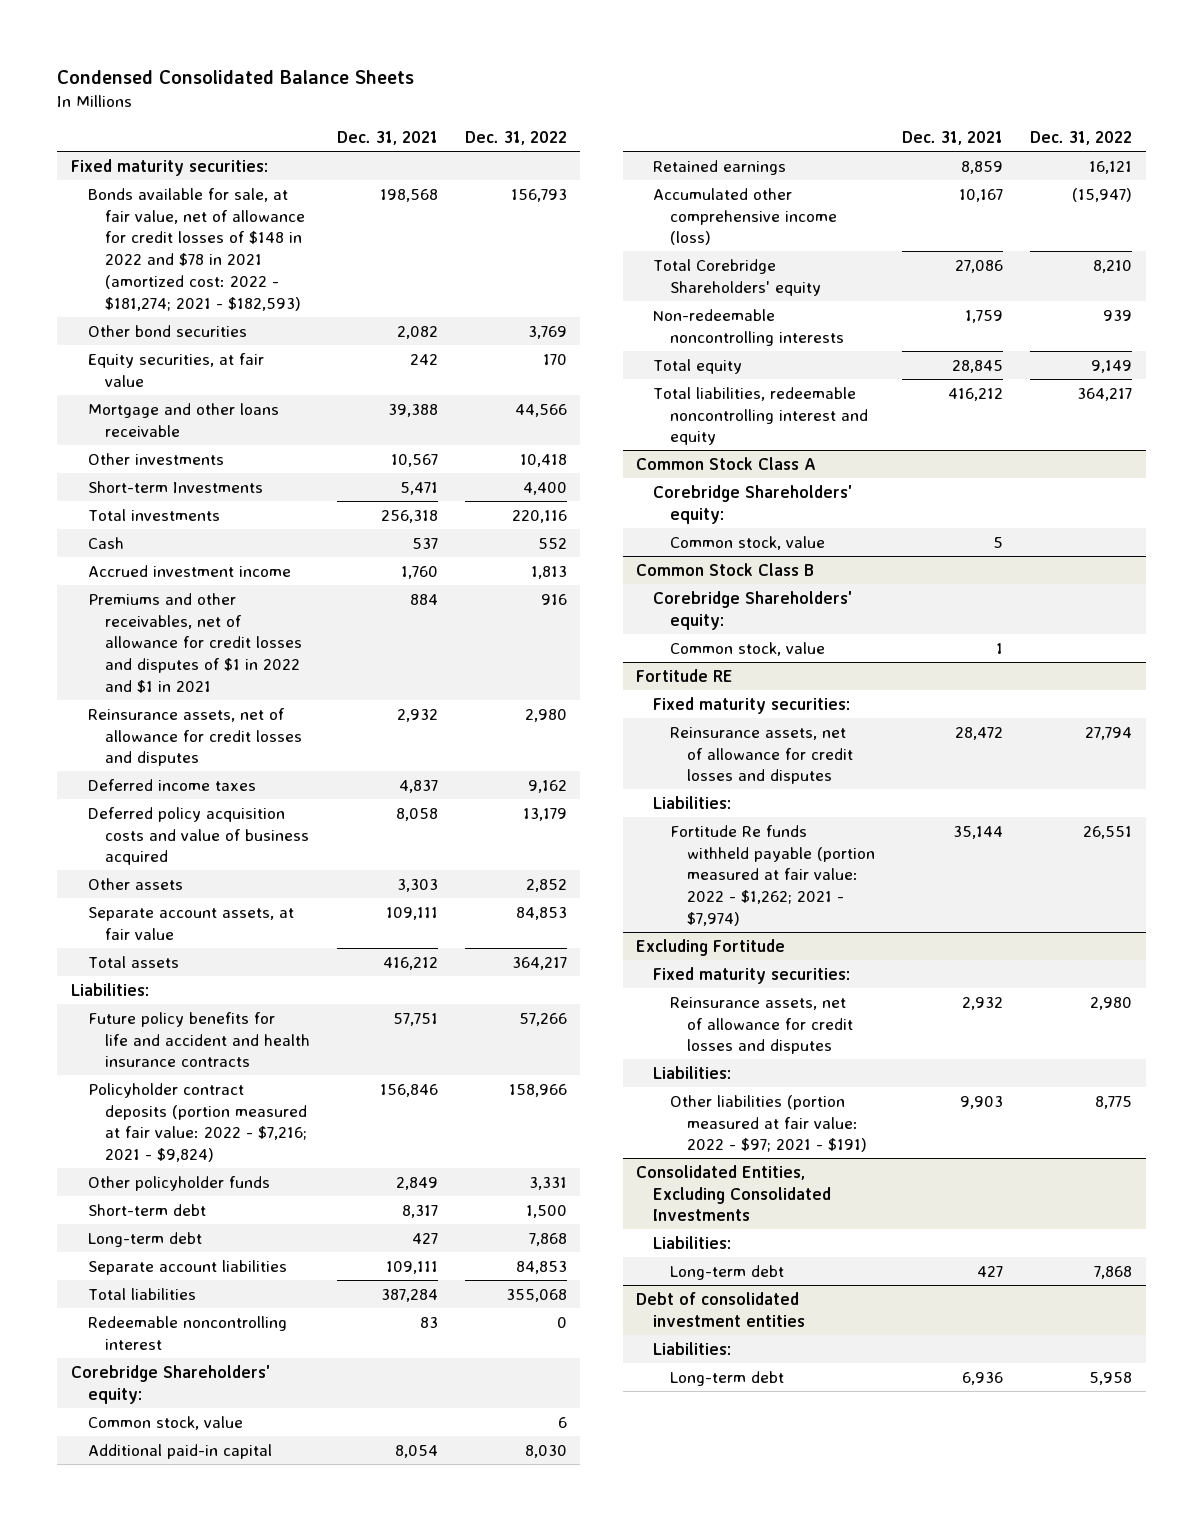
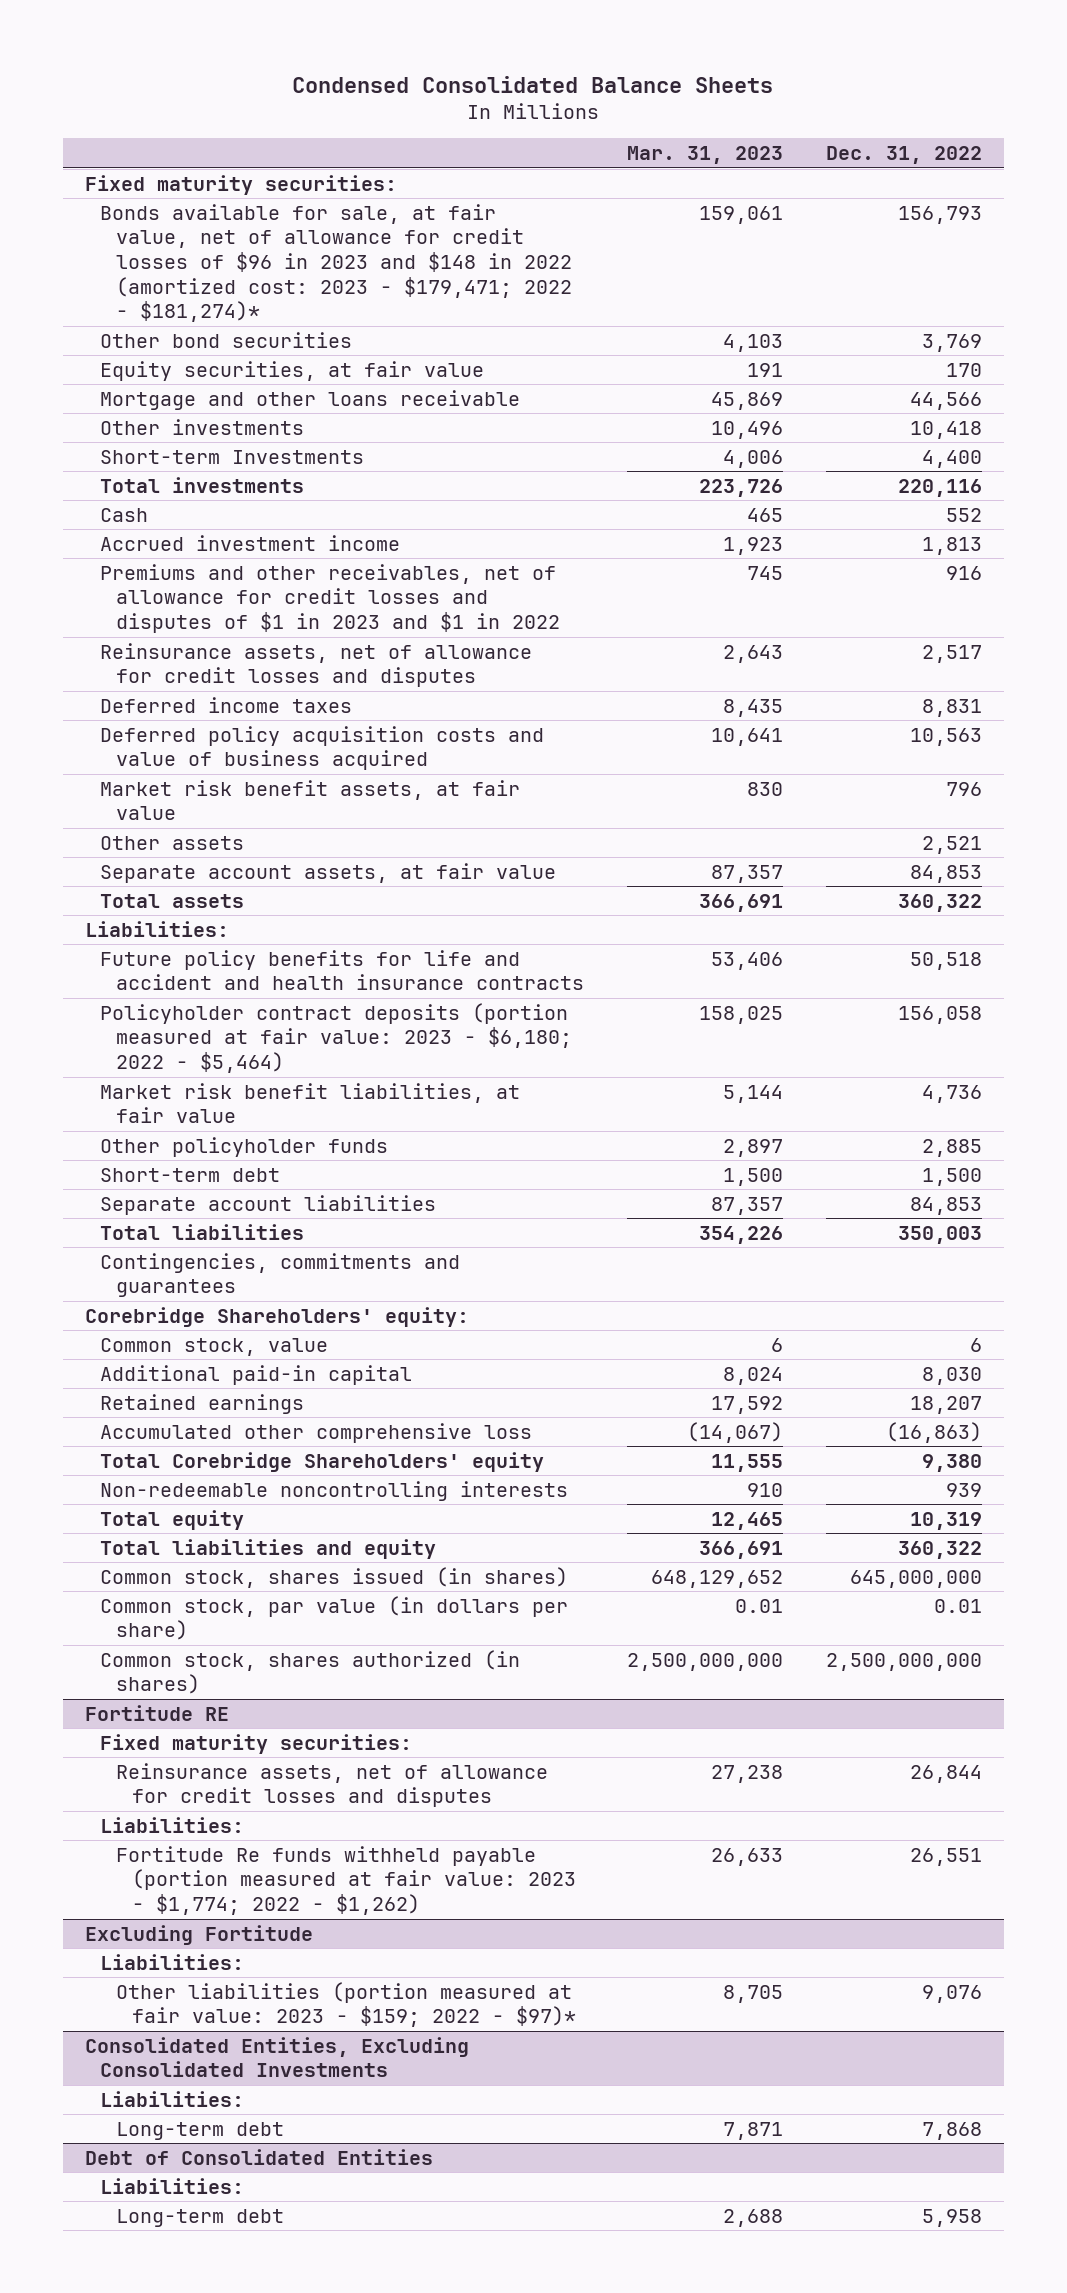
- | Dec. 31, 2021 | Dec. 31, 2022
+ | Mar. 31, 2023 | Dec. 31, 2022
- Bonds available for sale, at fair value, net of allowance for credit losses of $148 in 2022 and $78 in 2021 (amortized cost: 2022 - $181,274; 2021 - $182,593) | 198,568 | 156,793
+ Bonds available for sale, at fair value, net of allowance for credit losses of $96 in 2023 and $148 in 2022 (amortized cost: 2023 - $179,471; 2022 - $181,274)* | 159,061 | 156,793
- Premiums and other receivables, net of allowance for credit losses and disputes of $1 in 2022 and $1 in 2021 | 884 | 916
- Reinsurance assets, net of allowance for credit losses and disputes | 2,932 | 2,980
- Deferred income taxes | 4,837 | 9,162
- Deferred policy acquisition costs and value of business acquired | 8,058 | 13,179
- Other assets | 3,303 | 2,852
+ Premiums and other receivables, net of allowance for credit losses and disputes of $1 in 2023 and $1 in 2022 | 745 | 916
+ Reinsurance assets, net of allowance for credit losses and disputes | 2,643 | 2,517
+ Deferred income taxes | 8,435 | 8,831
+ Deferred policy acquisition costs and value of business acquired | 10,641 | 10,563
+ Market risk benefit assets, at fair value | 830 | 796
+ Other assets | | 2,521
- Total assets | 416,212 | 364,217
+ Total assets | 366,691 | 360,322
- Future policy benefits for life and accident and health insurance contracts | 57,751 | 57,266
- Policyholder contract deposits (portion measured at fair value: 2022 - $7,216; 2021 - $9,824) | 156,846 | 158,966
- Other policyholder funds | 2,849 | 3,331
+ Future policy benefits for life and accident and health insurance contracts | 53,406 | 50,518
+ Policyholder contract deposits (portion measured at fair value: 2023 - $6,180; 2022 - $5,464) | 158,025 | 156,058
+ Market risk benefit liabilities, at fair value | 5,144 | 4,736
+ Other policyholder funds | 2,897 | 2,885
- Long-term debt | 427 | 7,868
- Total liabilities | 387,284 | 355,068
- Redeemable noncontrolling interest | 83 | 0
+ Total liabilities | 354,226 | 350,003
+ Contingencies, commitments and guarantees
- Retained earnings | 8,859 | 16,121
- Accumulated other comprehensive income (loss) | 10,167 | (15,947)
- Total Corebridge Shareholders' equity | 27,086 | 8,210
+ Retained earnings | 17,592 | 18,207
+ Accumulated other comprehensive loss | (14,067) | (16,863)
+ Total Corebridge Shareholders' equity | 11,555 | 9,380
- Total equity | 28,845 | 9,149
- Total liabilities, redeemable noncontrolling interest and equity | 416,212 | 364,217
- Common Stock Class A
- Corebridge Shareholders' equity:
- Common stock, value | 5 |
- Common Stock Class B
- Corebridge Shareholders' equity:
- Common stock, value | 1 |
+ Total equity | 12,465 | 10,319
+ Total liabilities and equity | 366,691 | 360,322
+ Common stock, shares issued (in shares) | 648,129,652 | 645,000,000
+ Common stock, par value (in dollars per share) | 0.01 | 0.01
+ Common stock, shares authorized (in shares) | 2,500,000,000 | 2,500,000,000
@ Fortitude RE
- Reinsurance assets, net of allowance for credit losses and disputes | 28,472 | 27,794
+ Reinsurance assets, net of allowance for credit losses and disputes | 27,238 | 26,844
- Fortitude Re funds withheld payable (portion measured at fair value: 2022 - $1,262; 2021 - $7,974) | 35,144 | 26,551
+ Fortitude Re funds withheld payable (portion measured at fair value: 2023 - $1,774; 2022 - $1,262) | 26,633 | 26,551
@ Excluding Fortitude
- Fixed maturity securities:
- Reinsurance assets, net of allowance for credit losses and disputes | 2,932 | 2,980
- Other liabilities (portion measured at fair value: 2022 - $97; 2021 - $191) | 9,903 | 8,775
+ Other liabilities (portion measured at fair value: 2023 - $159; 2022 - $97)* | 8,705 | 9,076
- Debt of consolidated investment entities
+ Debt of Consolidated Entities

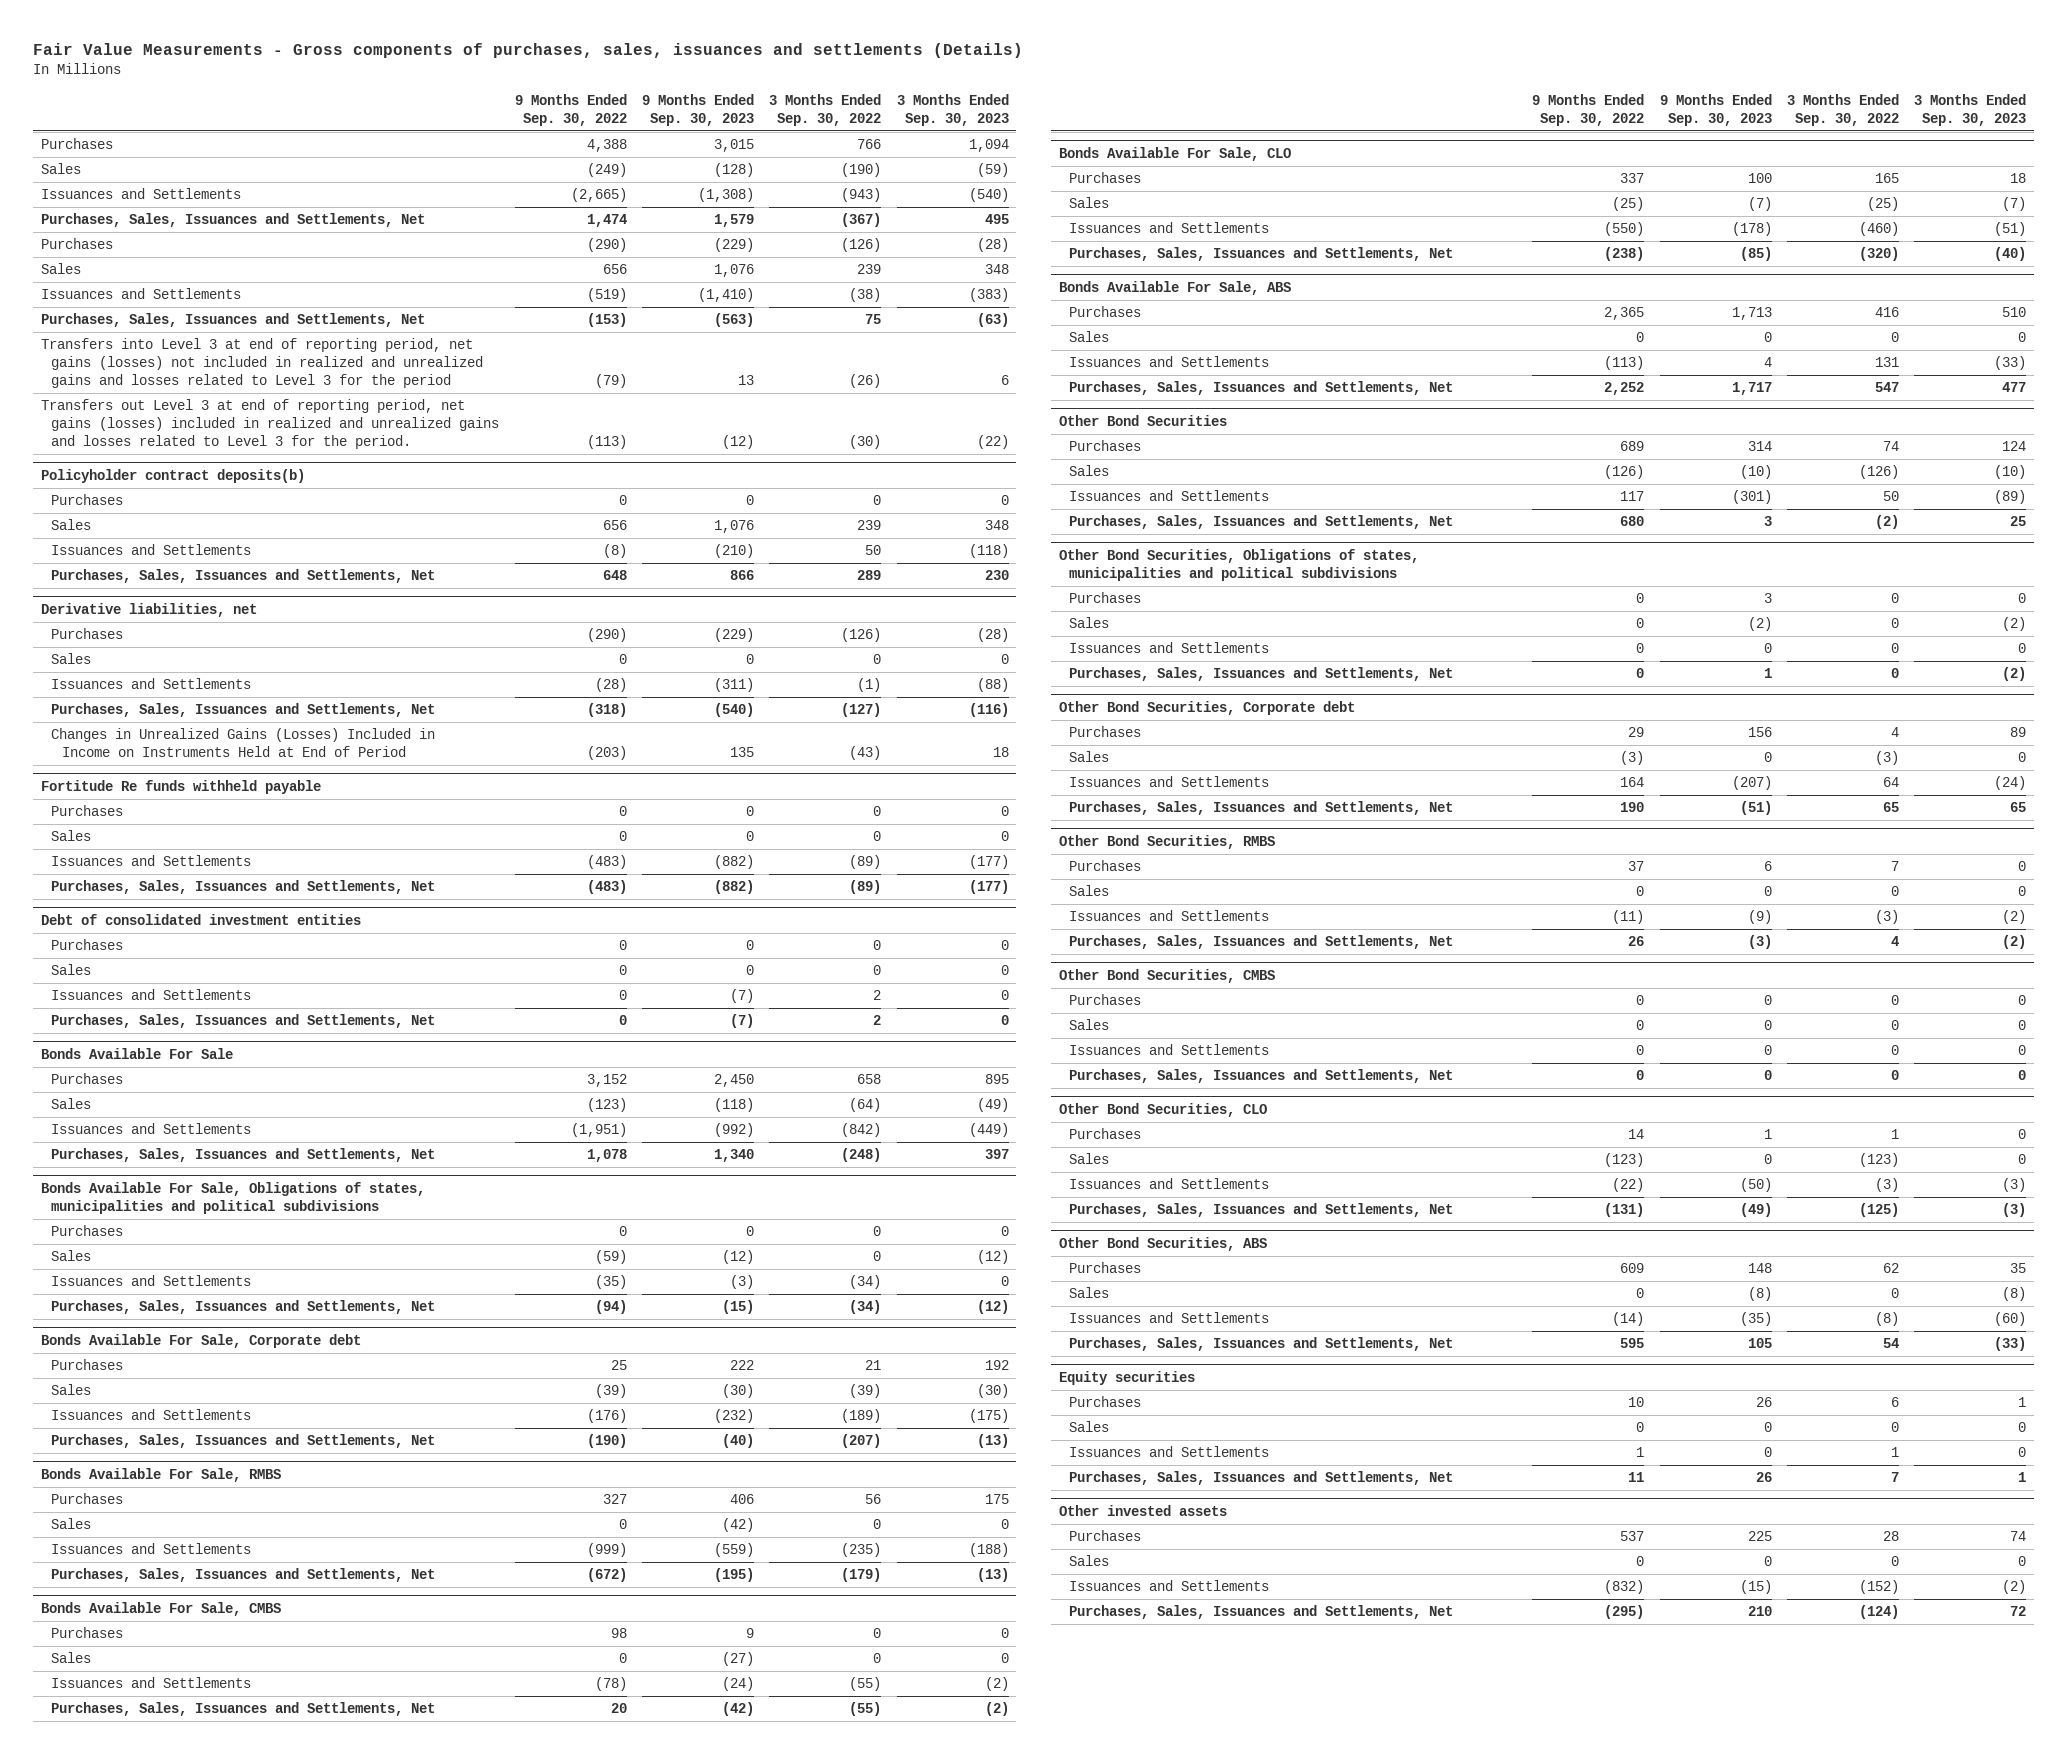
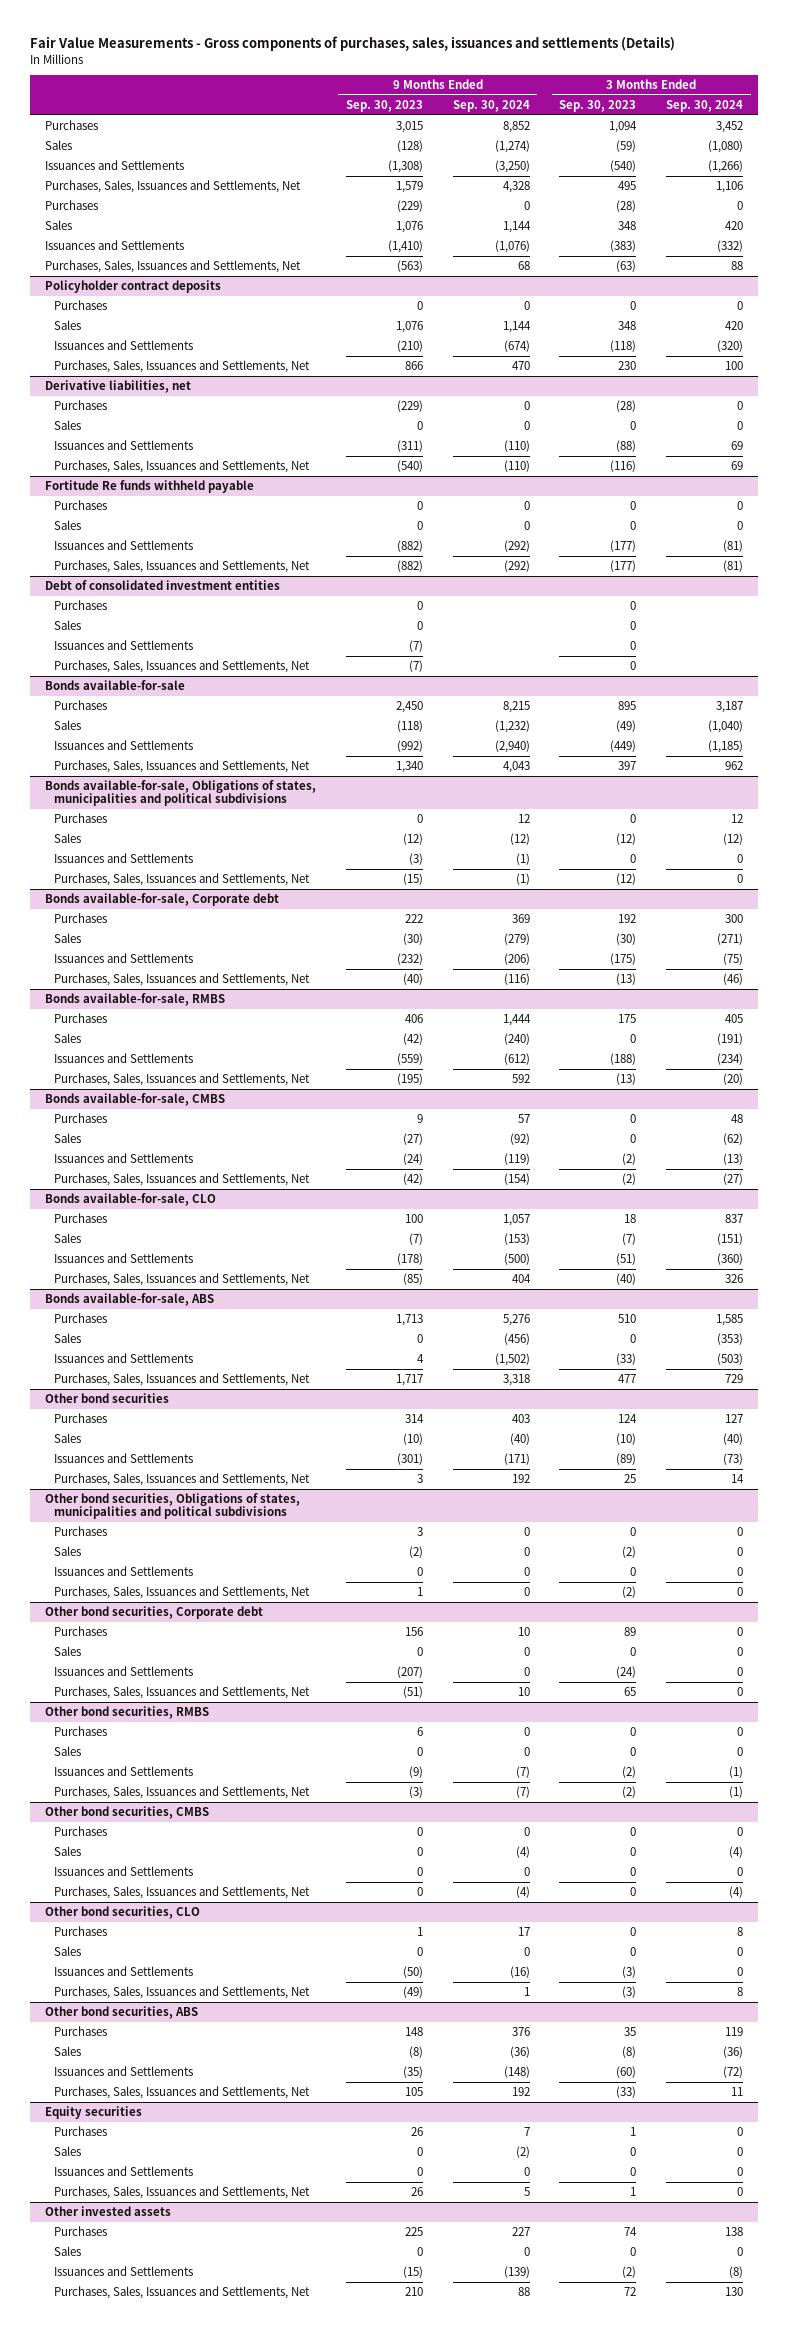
- | 9 Months Ended Sep. 30, 2022 | 9 Months Ended Sep. 30, 2023 | 3 Months Ended Sep. 30, 2022 | 3 Months Ended Sep. 30, 2023
+ | 9 Months Ended Sep. 30, 2023 | 9 Months Ended Sep. 30, 2024 | 3 Months Ended Sep. 30, 2023 | 3 Months Ended Sep. 30, 2024
- Transfers into Level 3 at end of reporting period, net gains (losses) not included in realized and unrealized gains and losses related to Level 3 for the period | (79) | 13 | (26) | 6
- Transfers out Level 3 at end of reporting period, net gains (losses) included in realized and unrealized gains and losses related to Level 3 for the period. | (113) | (12) | (30) | (22)
- Policyholder contract deposits(b)
+ Policyholder contract deposits
@ Derivative liabilities, net
- Changes in Unrealized Gains (Losses) Included in Income on Instruments Held at End of Period | (203) | 135 | (43) | 18
- Bonds Available For Sale
+ Bonds available-for-sale
- Bonds Available For Sale, Obligations of states, municipalities and political subdivisions
+ Bonds available-for-sale, Obligations of states, municipalities and political subdivisions
- Bonds Available For Sale, Corporate debt
+ Bonds available-for-sale, Corporate debt
- Bonds Available For Sale, RMBS
+ Bonds available-for-sale, RMBS
- Bonds Available For Sale, CMBS
+ Bonds available-for-sale, CMBS
- Bonds Available For Sale, CLO
+ Bonds available-for-sale, CLO
- Bonds Available For Sale, ABS
+ Bonds available-for-sale, ABS
- Other Bond Securities
+ Other bond securities
- Other Bond Securities, Obligations of states, municipalities and political subdivisions
+ Other bond securities, Obligations of states, municipalities and political subdivisions
- Other Bond Securities, Corporate debt
+ Other bond securities, Corporate debt
- Other Bond Securities, RMBS
+ Other bond securities, RMBS
- Other Bond Securities, CMBS
+ Other bond securities, CMBS
- Other Bond Securities, CLO
+ Other bond securities, CLO
- Other Bond Securities, ABS
+ Other bond securities, ABS

